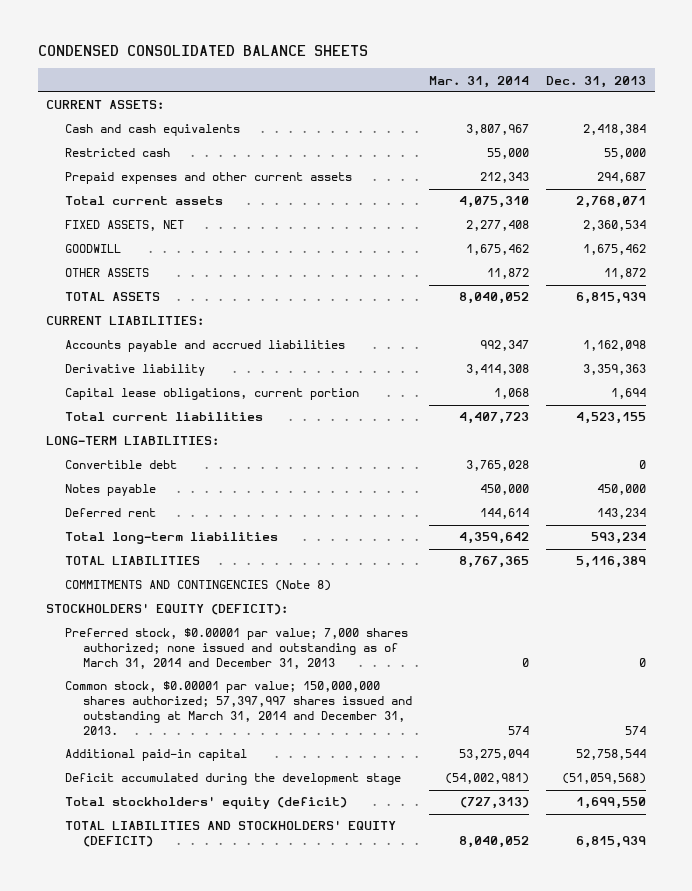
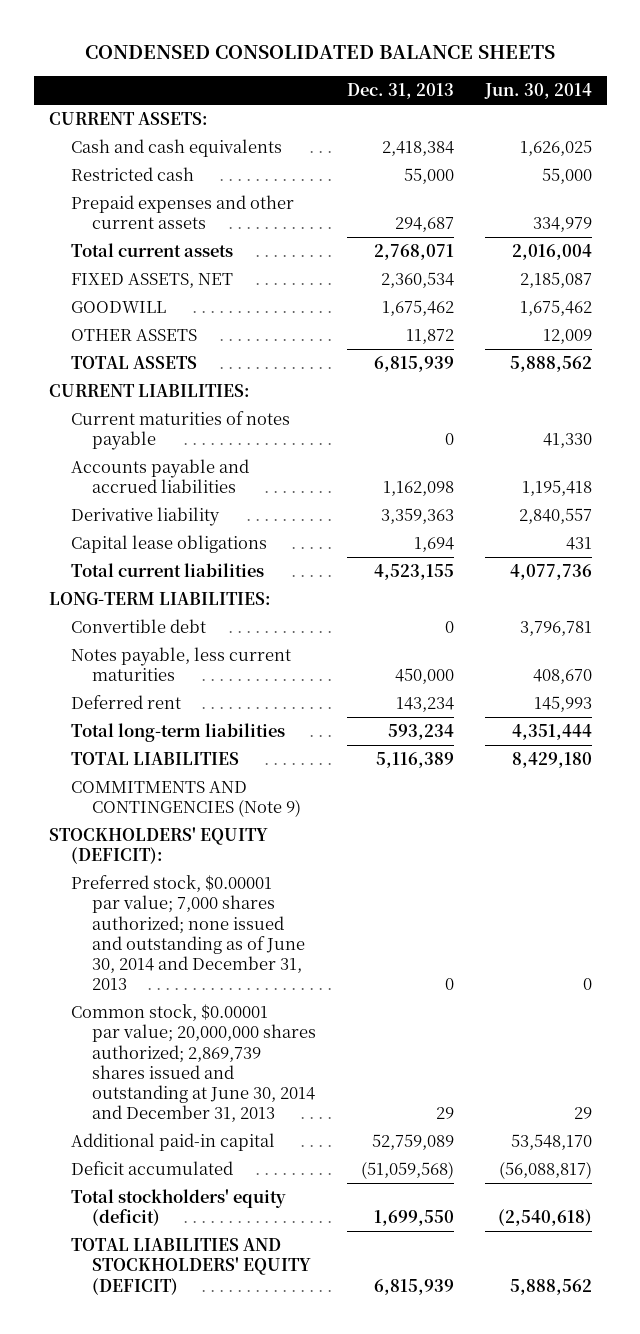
- | Mar. 31, 2014 | Dec. 31, 2013
+ | Dec. 31, 2013 | Jun. 30, 2014
+ Current maturities of notes payable | 0 | 41,330
- Capital lease obligations, current portion | 1,068 | 1,694
+ Capital lease obligations | 1,694 | 431
- Notes payable | 450,000 | 450,000
+ Notes payable, less current maturities | 450,000 | 408,670
- COMMITMENTS AND CONTINGENCIES (Note 8)
+ COMMITMENTS AND CONTINGENCIES (Note 9)
- Preferred stock, $0.00001 par value; 7,000 shares authorized; none issued and outstanding as of March 31, 2014 and December 31, 2013 | 0 | 0
- Common stock, $0.00001 par value; 150,000,000 shares authorized; 57,397,997 shares issued and outstanding at March 31, 2014 and December 31, 2013. | 574 | 574
- Additional paid-in capital | 53,275,094 | 52,758,544
- Deficit accumulated during the development stage | (54,002,981) | (51,059,568)
+ Preferred stock, $0.00001 par value; 7,000 shares authorized; none issued and outstanding as of June 30, 2014 and December 31, 2013 | 0 | 0
+ Common stock, $0.00001 par value; 20,000,000 shares authorized; 2,869,739 shares issued and outstanding at June 30, 2014 and December 31, 2013 | 29 | 29
+ Additional paid-in capital | 52,759,089 | 53,548,170
+ Deficit accumulated | (51,059,568) | (56,088,817)

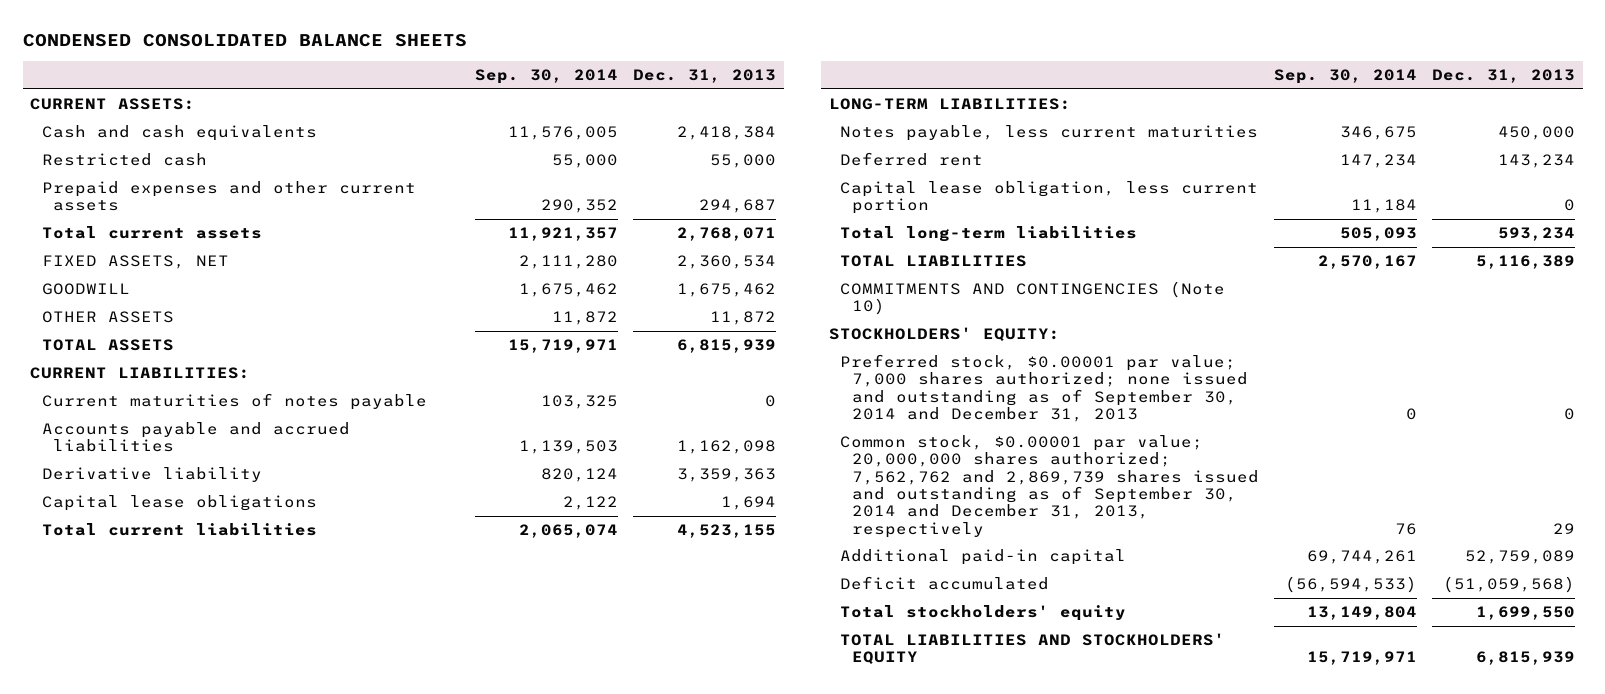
- | Dec. 31, 2013 | Jun. 30, 2014
+ | Sep. 30, 2014 | Dec. 31, 2013
- Convertible debt | 0 | 3,796,781
+ Capital lease obligation, less current portion | 11,184 | 0
- COMMITMENTS AND CONTINGENCIES (Note 9)
- STOCKHOLDERS' EQUITY (DEFICIT):
- Preferred stock, $0.00001 par value; 7,000 shares authorized; none issued and outstanding as of June 30, 2014 and December 31, 2013 | 0 | 0
- Common stock, $0.00001 par value; 20,000,000 shares authorized; 2,869,739 shares issued and outstanding at June 30, 2014 and December 31, 2013 | 29 | 29
+ COMMITMENTS AND CONTINGENCIES (Note 10)
+ STOCKHOLDERS' EQUITY:
+ Preferred stock, $0.00001 par value; 7,000 shares authorized; none issued and outstanding as of September 30, 2014 and December 31, 2013 | 0 | 0
+ Common stock, $0.00001 par value; 20,000,000 shares authorized; 7,562,762 and 2,869,739 shares issued and outstanding as of September 30, 2014 and December 31, 2013, respectively | 76 | 29
- Total stockholders' equity (deficit) | 1,699,550 | (2,540,618)
- TOTAL LIABILITIES AND STOCKHOLDERS' EQUITY (DEFICIT) | 6,815,939 | 5,888,562
+ Total stockholders' equity | 13,149,804 | 1,699,550
+ TOTAL LIABILITIES AND STOCKHOLDERS' EQUITY | 15,719,971 | 6,815,939

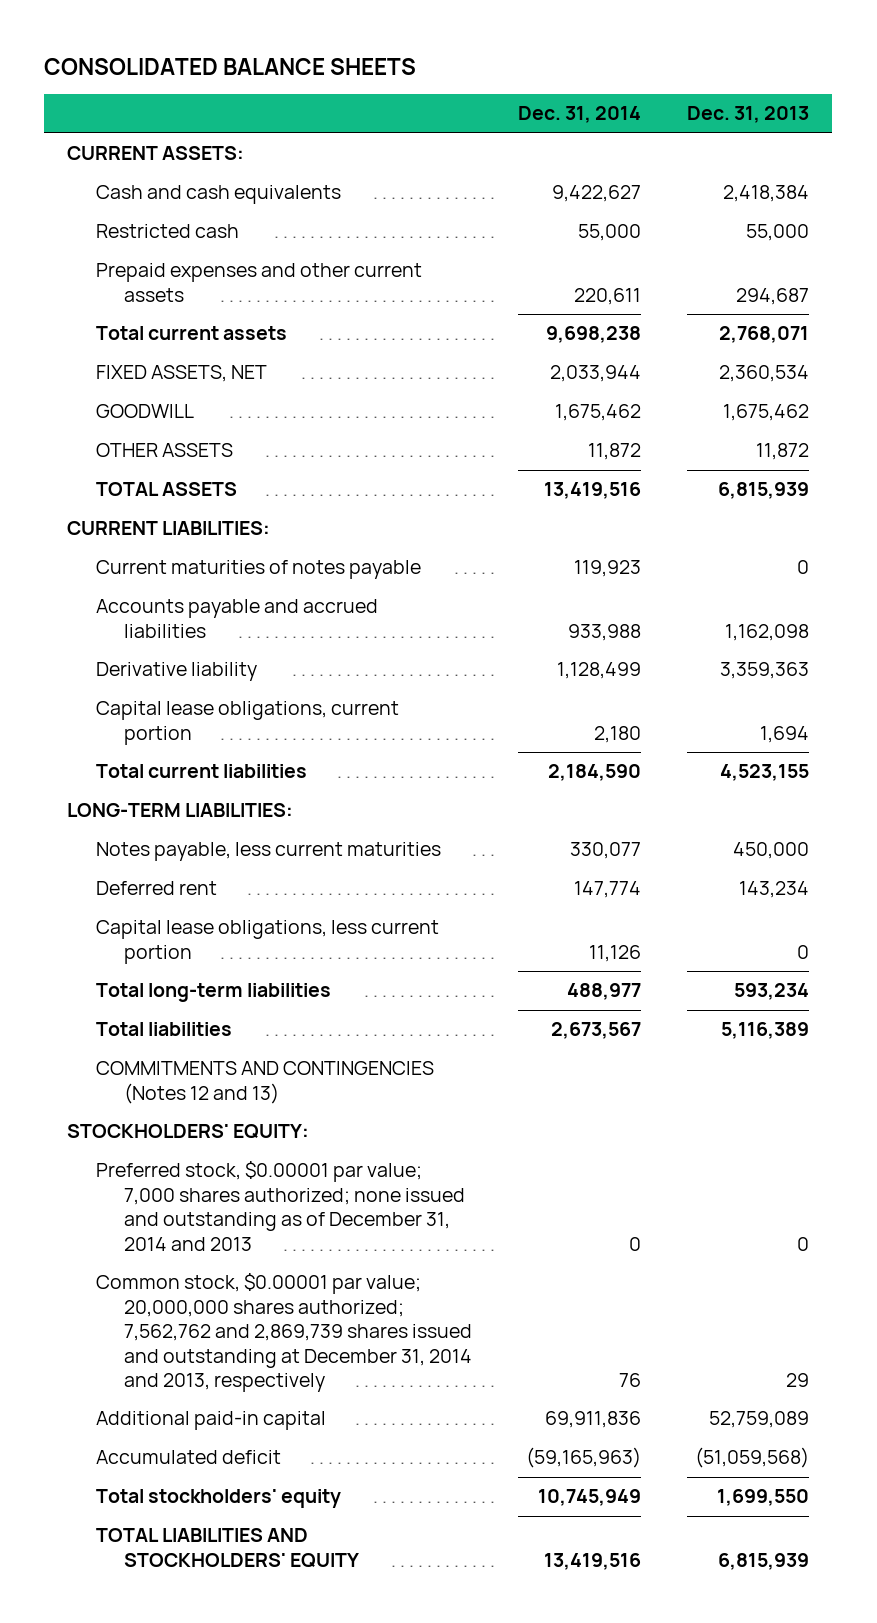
- CONDENSED CONSOLIDATED BALANCE SHEETS
+ CONSOLIDATED BALANCE SHEETS
- | Sep. 30, 2014 | Dec. 31, 2013
+ | Dec. 31, 2014 | Dec. 31, 2013
- Capital lease obligations | 2,122 | 1,694
+ Capital lease obligations, current portion | 2,180 | 1,694
- Capital lease obligation, less current portion | 11,184 | 0
+ Capital lease obligations, less current portion | 11,126 | 0
- TOTAL LIABILITIES | 2,570,167 | 5,116,389
- COMMITMENTS AND CONTINGENCIES (Note 10)
+ Total liabilities | 2,673,567 | 5,116,389
+ COMMITMENTS AND CONTINGENCIES (Notes 12 and 13)
- Preferred stock, $0.00001 par value; 7,000 shares authorized; none issued and outstanding as of September 30, 2014 and December 31, 2013 | 0 | 0
- Common stock, $0.00001 par value; 20,000,000 shares authorized; 7,562,762 and 2,869,739 shares issued and outstanding as of September 30, 2014 and December 31, 2013, respectively | 76 | 29
+ Preferred stock, $0.00001 par value; 7,000 shares authorized; none issued and outstanding as of December 31, 2014 and 2013 | 0 | 0
+ Common stock, $0.00001 par value; 20,000,000 shares authorized; 7,562,762 and 2,869,739 shares issued and outstanding at December 31, 2014 and 2013, respectively | 76 | 29
- Deficit accumulated | (56,594,533) | (51,059,568)
+ Accumulated deficit | (59,165,963) | (51,059,568)

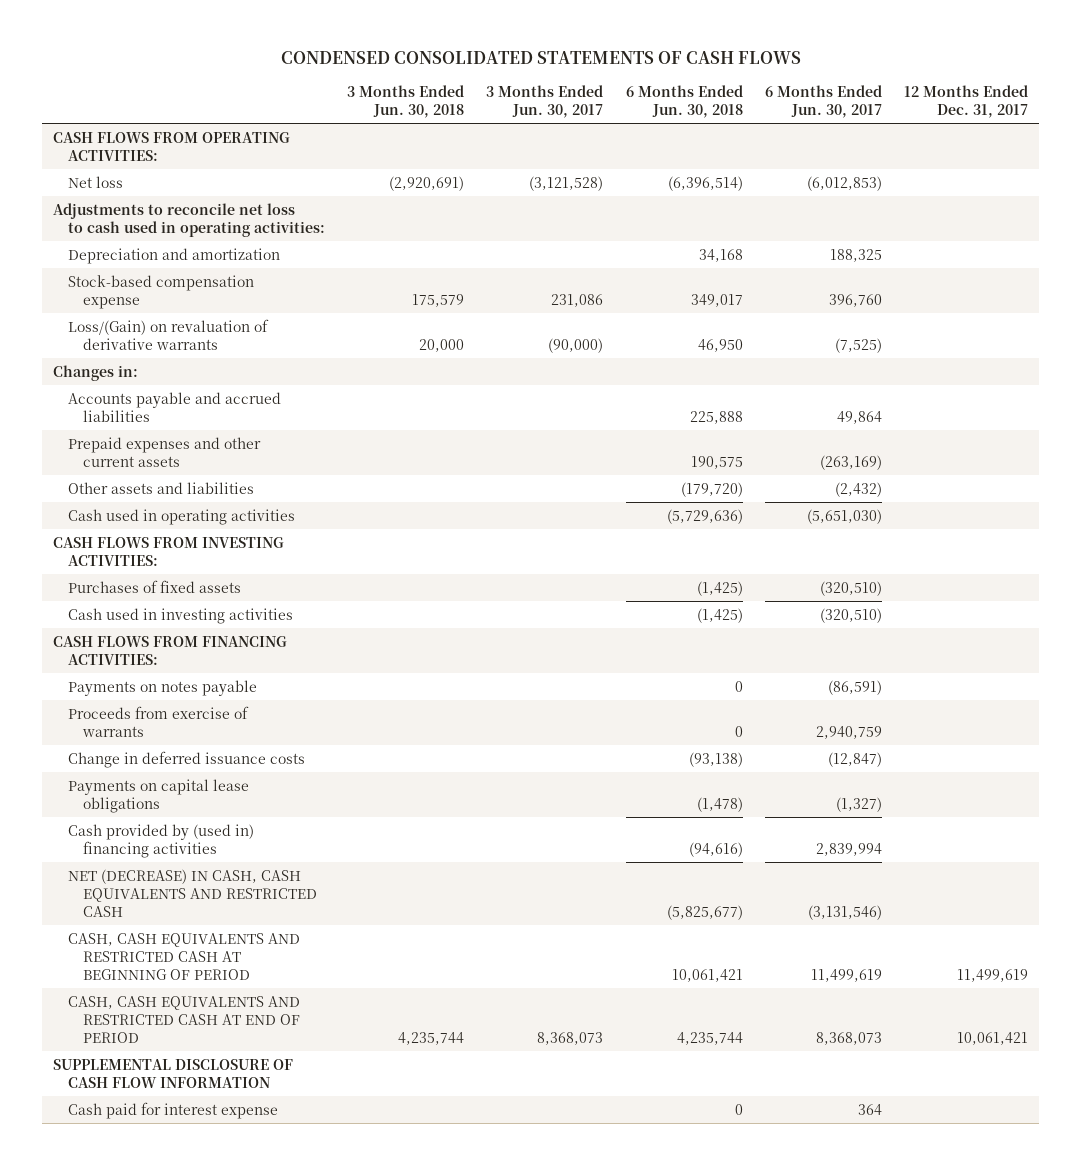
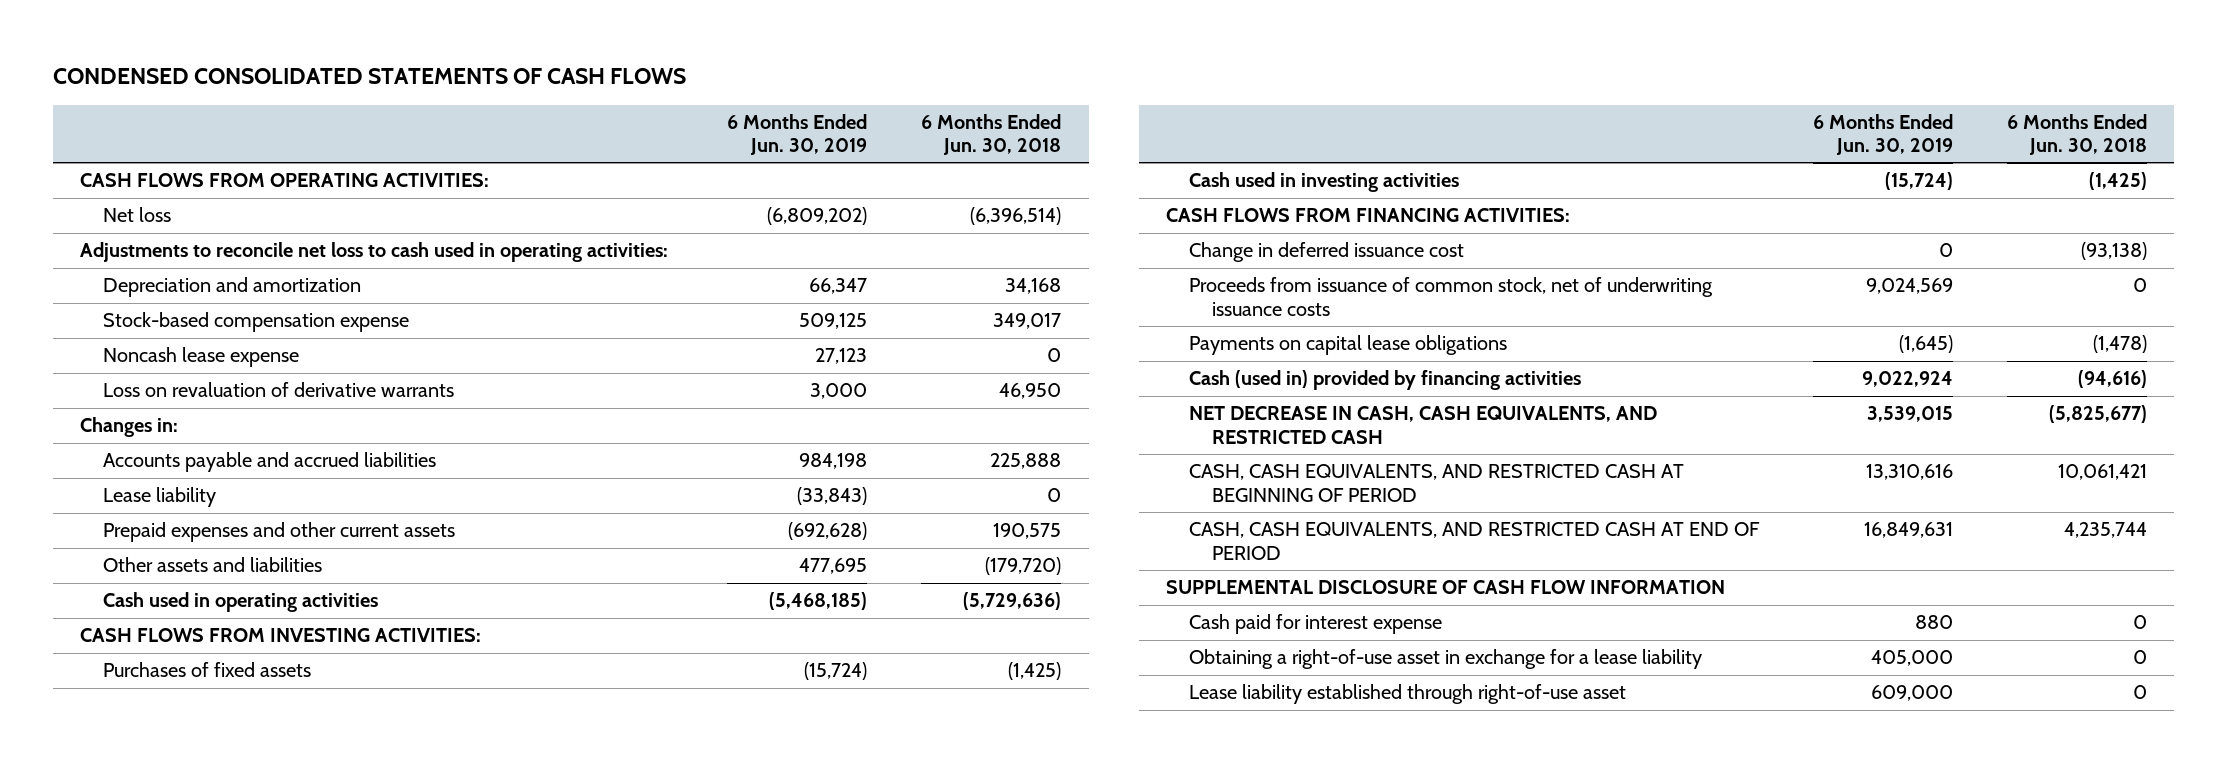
- | 3 Months Ended Jun. 30, 2018 | 3 Months Ended Jun. 30, 2017 | 6 Months Ended Jun. 30, 2018 | 6 Months Ended Jun. 30, 2017 | 12 Months Ended Dec. 31, 2017
+ | 6 Months Ended Jun. 30, 2019 | 6 Months Ended Jun. 30, 2018
- Loss/(Gain) on revaluation of derivative warrants | 20,000 | (90,000) | 46,950 | (7,525) |
+ Noncash lease expense | 27,123 | 0
+ Loss on revaluation of derivative warrants | 3,000 | 46,950
+ Lease liability | (33,843) | 0
- Payments on notes payable | | | 0 | (86,591) |
- Proceeds from exercise of warrants | | | 0 | 2,940,759 |
- Change in deferred issuance costs | | | (93,138) | (12,847) |
+ Change in deferred issuance cost | 0 | (93,138)
+ Proceeds from issuance of common stock, net of underwriting issuance costs | 9,024,569 | 0
- Cash provided by (used in) financing activities | | | (94,616) | 2,839,994 |
- NET (DECREASE) IN CASH, CASH EQUIVALENTS AND RESTRICTED CASH | | | (5,825,677) | (3,131,546) |
- CASH, CASH EQUIVALENTS AND RESTRICTED CASH AT BEGINNING OF PERIOD | | | 10,061,421 | 11,499,619 | 11,499,619
- CASH, CASH EQUIVALENTS AND RESTRICTED CASH AT END OF PERIOD | 4,235,744 | 8,368,073 | 4,235,744 | 8,368,073 | 10,061,421
+ Cash (used in) provided by financing activities | 9,022,924 | (94,616)
+ NET DECREASE IN CASH, CASH EQUIVALENTS, AND RESTRICTED CASH | 3,539,015 | (5,825,677)
+ CASH, CASH EQUIVALENTS, AND RESTRICTED CASH AT BEGINNING OF PERIOD | 13,310,616 | 10,061,421
+ CASH, CASH EQUIVALENTS, AND RESTRICTED CASH AT END OF PERIOD | 16,849,631 | 4,235,744
+ Obtaining a right-of-use asset in exchange for a lease liability | 405,000 | 0
+ Lease liability established through right-of-use asset | 609,000 | 0

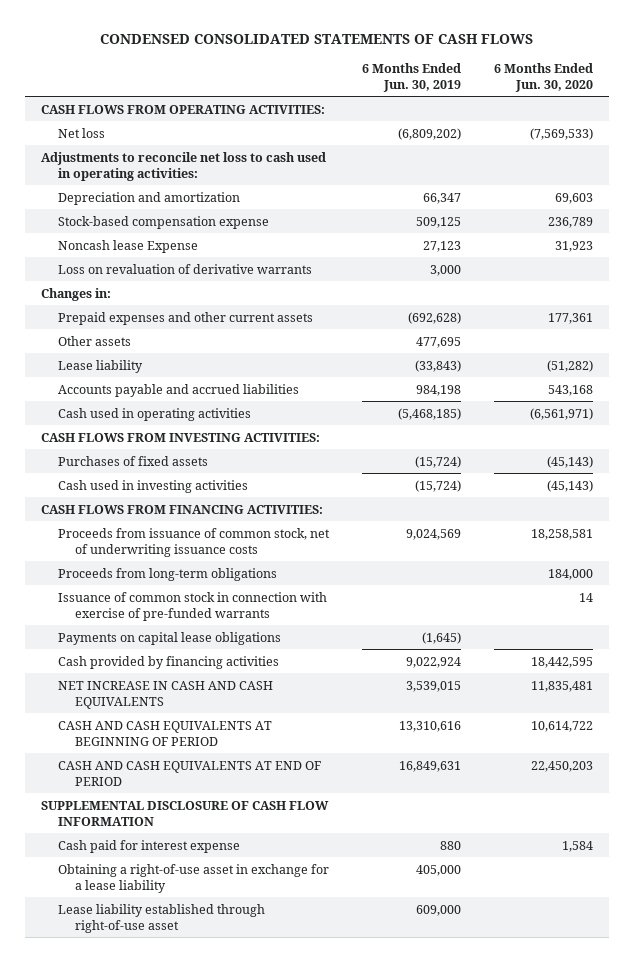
- | 6 Months Ended Jun. 30, 2019 | 6 Months Ended Jun. 30, 2018
+ | 6 Months Ended Jun. 30, 2019 | 6 Months Ended Jun. 30, 2020
- Noncash lease expense | 27,123 | 0
+ Noncash lease Expense | 27,123 | 31,923
- Other assets and liabilities | 477,695 | (179,720)
+ Other assets | 477,695 |
moved down: Lease liability | (33,843) | (51,282)
moved down: Accounts payable and accrued liabilities | 984,198 | 543,168
- Change in deferred issuance cost | 0 | (93,138)
+ Proceeds from long-term obligations | | 184,000
+ Issuance of common stock in connection with exercise of pre-funded warrants | | 14
- Cash (used in) provided by financing activities | 9,022,924 | (94,616)
- NET DECREASE IN CASH, CASH EQUIVALENTS, AND RESTRICTED CASH | 3,539,015 | (5,825,677)
- CASH, CASH EQUIVALENTS, AND RESTRICTED CASH AT BEGINNING OF PERIOD | 13,310,616 | 10,061,421
- CASH, CASH EQUIVALENTS, AND RESTRICTED CASH AT END OF PERIOD | 16,849,631 | 4,235,744
+ Cash provided by financing activities | 9,022,924 | 18,442,595
+ NET INCREASE IN CASH AND CASH EQUIVALENTS | 3,539,015 | 11,835,481
+ CASH AND CASH EQUIVALENTS AT BEGINNING OF PERIOD | 13,310,616 | 10,614,722
+ CASH AND CASH EQUIVALENTS AT END OF PERIOD | 16,849,631 | 22,450,203

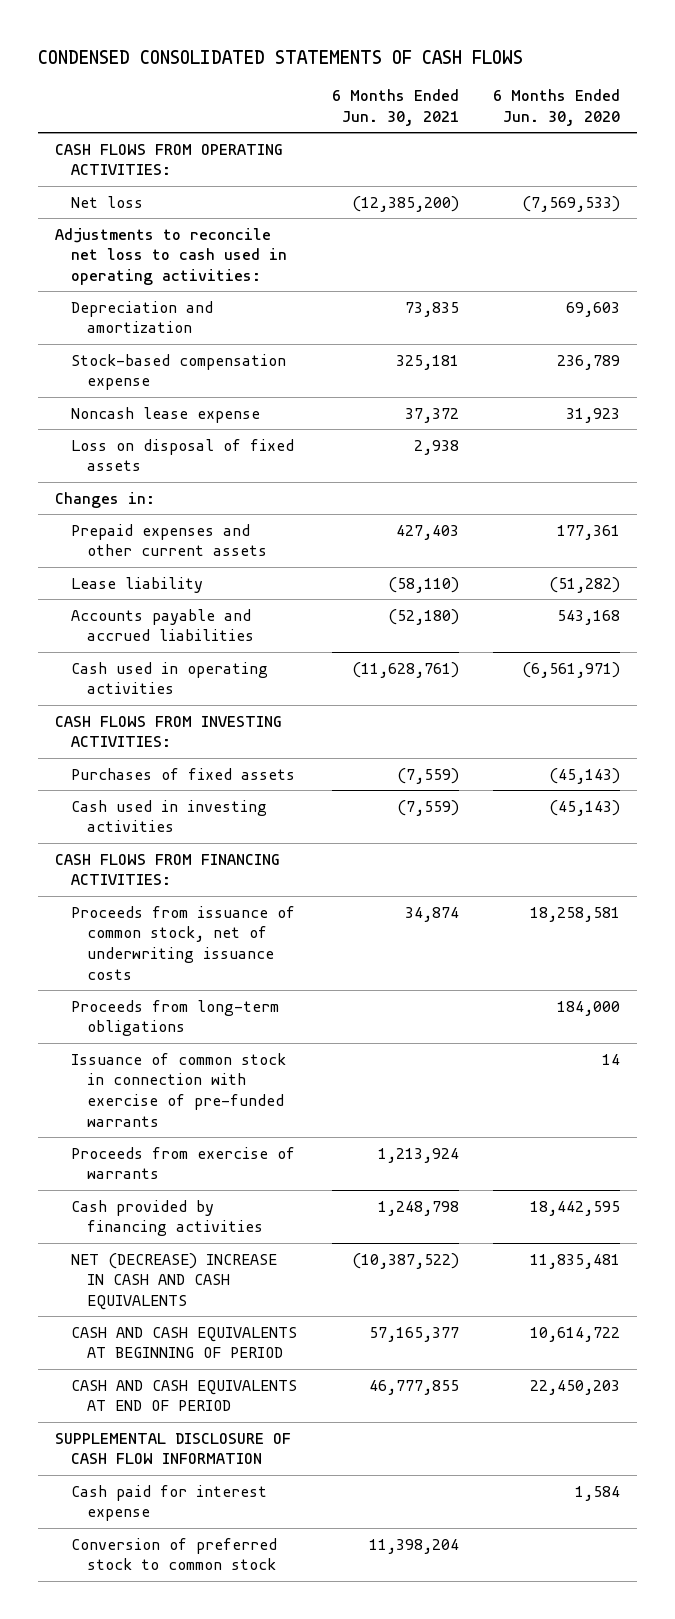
- | 6 Months Ended Jun. 30, 2019 | 6 Months Ended Jun. 30, 2020
+ | 6 Months Ended Jun. 30, 2021 | 6 Months Ended Jun. 30, 2020
- Noncash lease Expense | 27,123 | 31,923
- Loss on revaluation of derivative warrants | 3,000 |
+ Noncash lease expense | 37,372 | 31,923
+ Loss on disposal of fixed assets | 2,938 |
- Other assets | 477,695 |
- Payments on capital lease obligations | (1,645) |
+ Proceeds from exercise of warrants | 1,213,924 |
- NET INCREASE IN CASH AND CASH EQUIVALENTS | 3,539,015 | 11,835,481
+ NET (DECREASE) INCREASE IN CASH AND CASH EQUIVALENTS | (10,387,522) | 11,835,481
- Obtaining a right-of-use asset in exchange for a lease liability | 405,000 |
- Lease liability established through right-of-use asset | 609,000 |
+ Conversion of preferred stock to common stock | 11,398,204 |

